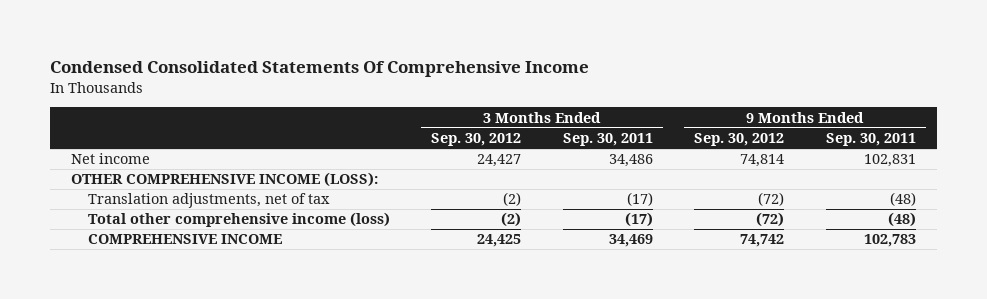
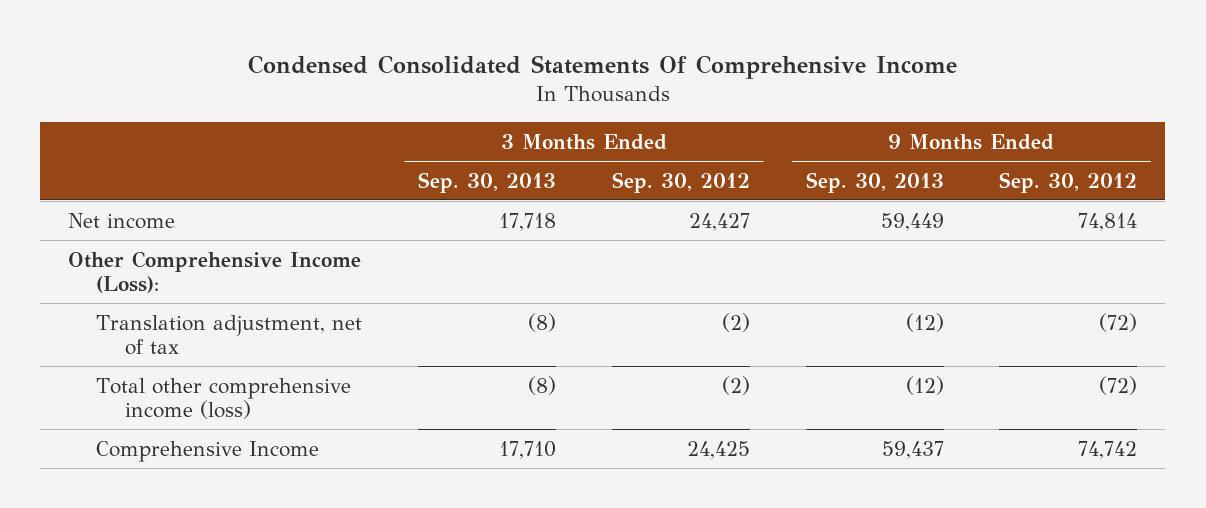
- | 3 Months Ended Sep. 30, 2012 | 3 Months Ended Sep. 30, 2011 | 9 Months Ended Sep. 30, 2012 | 9 Months Ended Sep. 30, 2011
+ | 3 Months Ended Sep. 30, 2013 | 3 Months Ended Sep. 30, 2012 | 9 Months Ended Sep. 30, 2013 | 9 Months Ended Sep. 30, 2012
- OTHER COMPREHENSIVE INCOME (LOSS):
- Translation adjustments, net of tax | (2) | (17) | (72) | (48)
+ Other Comprehensive Income (Loss):
+ Translation adjustment, net of tax | (8) | (2) | (12) | (72)
- COMPREHENSIVE INCOME | 24,425 | 34,469 | 74,742 | 102,783
+ Comprehensive Income | 17,710 | 24,425 | 59,437 | 74,742

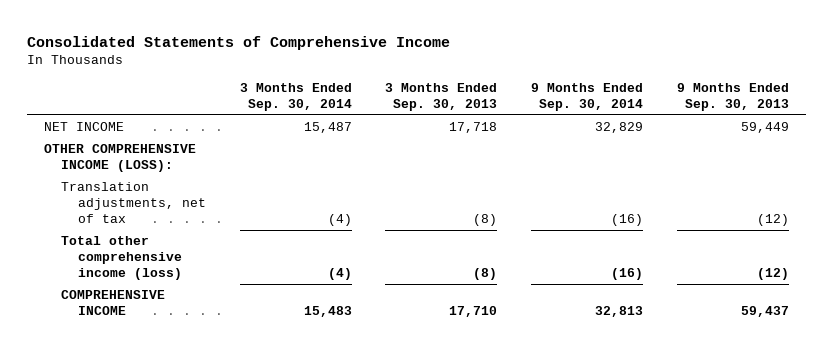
- Condensed Consolidated Statements Of Comprehensive Income
+ Consolidated Statements of Comprehensive Income
- | 3 Months Ended Sep. 30, 2013 | 3 Months Ended Sep. 30, 2012 | 9 Months Ended Sep. 30, 2013 | 9 Months Ended Sep. 30, 2012
+ | 3 Months Ended Sep. 30, 2014 | 3 Months Ended Sep. 30, 2013 | 9 Months Ended Sep. 30, 2014 | 9 Months Ended Sep. 30, 2013
- Net income | 17,718 | 24,427 | 59,449 | 74,814
- Other Comprehensive Income (Loss):
- Translation adjustment, net of tax | (8) | (2) | (12) | (72)
+ NET INCOME | 15,487 | 17,718 | 32,829 | 59,449
+ OTHER COMPREHENSIVE INCOME (LOSS):
+ Translation adjustments, net of tax | (4) | (8) | (16) | (12)
- Comprehensive Income | 17,710 | 24,425 | 59,437 | 74,742
+ COMPREHENSIVE INCOME | 15,483 | 17,710 | 32,813 | 59,437

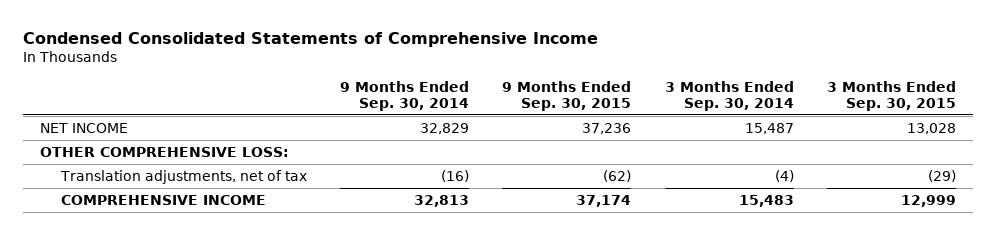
- Consolidated Statements of Comprehensive Income
+ Condensed Consolidated Statements of Comprehensive Income
- | 3 Months Ended Sep. 30, 2014 | 3 Months Ended Sep. 30, 2013 | 9 Months Ended Sep. 30, 2014 | 9 Months Ended Sep. 30, 2013
+ | 9 Months Ended Sep. 30, 2014 | 9 Months Ended Sep. 30, 2015 | 3 Months Ended Sep. 30, 2014 | 3 Months Ended Sep. 30, 2015
- OTHER COMPREHENSIVE INCOME (LOSS):
+ OTHER COMPREHENSIVE LOSS:
- Total other comprehensive income (loss) | (4) | (8) | (16) | (12)

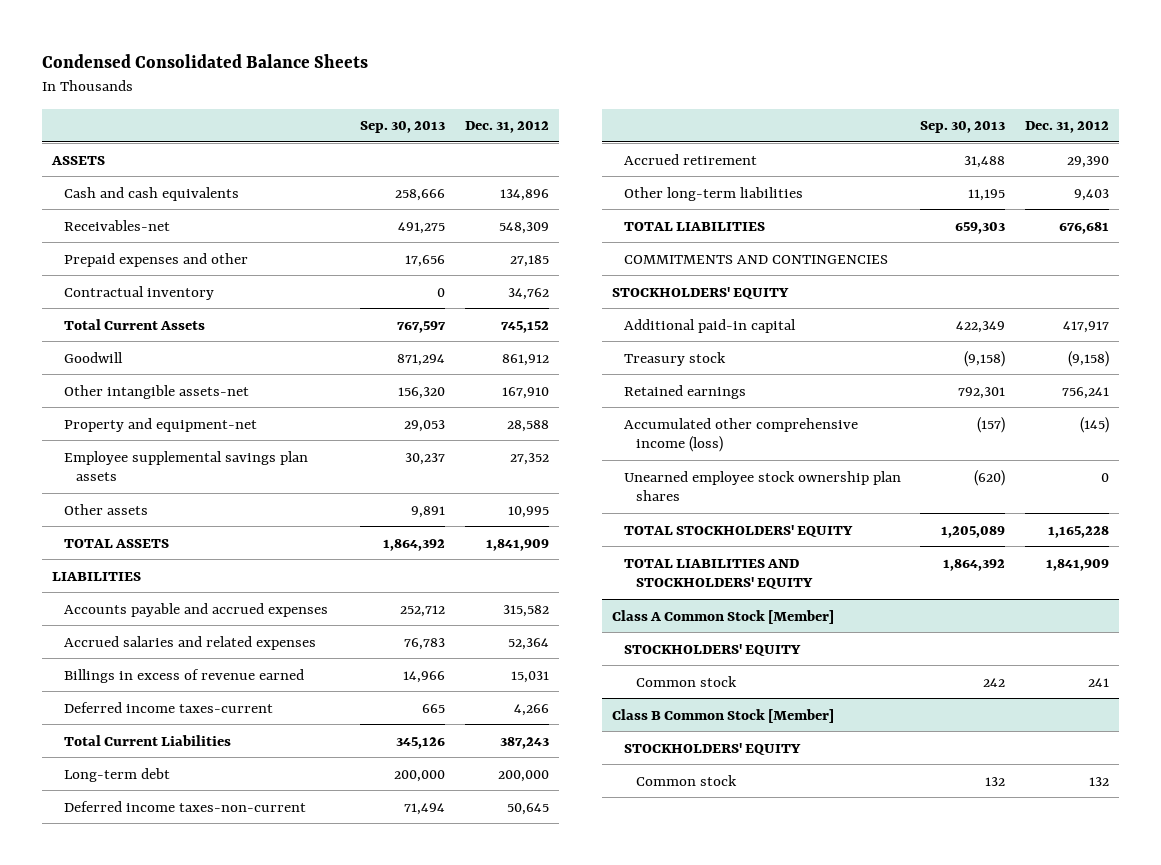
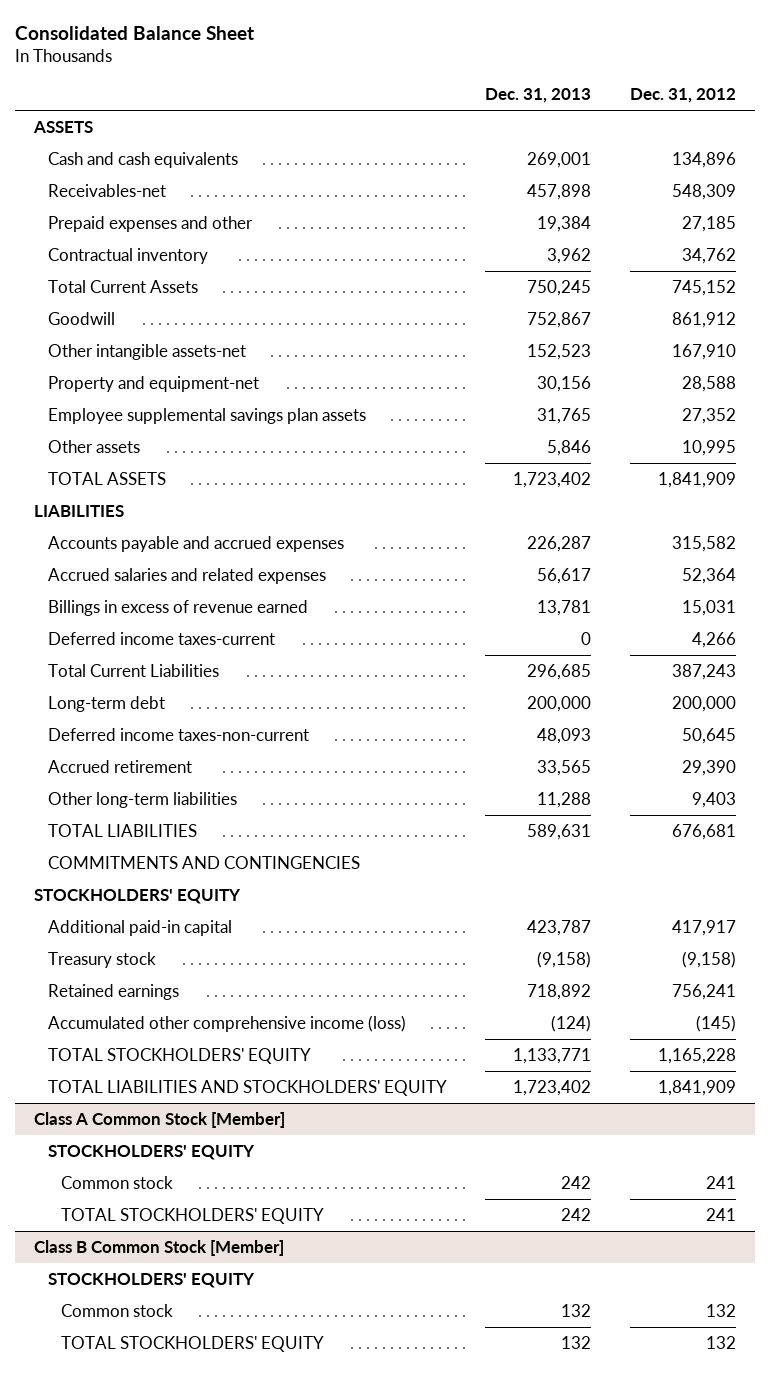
- Condensed Consolidated Balance Sheets
+ Consolidated Balance Sheet
- | Sep. 30, 2013 | Dec. 31, 2012
+ | Dec. 31, 2013 | Dec. 31, 2012
- Unearned employee stock ownership plan shares | (620) | 0
@ Class A Common Stock [Member]
+ TOTAL STOCKHOLDERS' EQUITY | 242 | 241
@ Class B Common Stock [Member]
+ TOTAL STOCKHOLDERS' EQUITY | 132 | 132

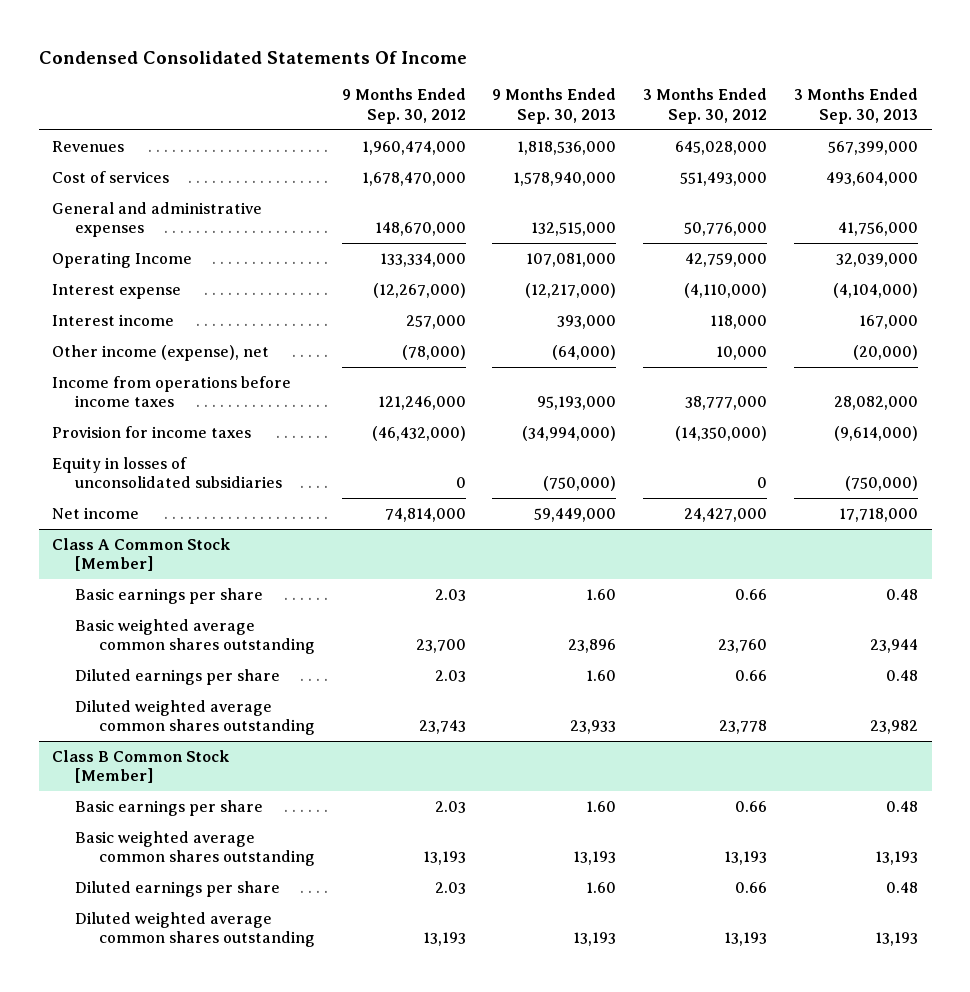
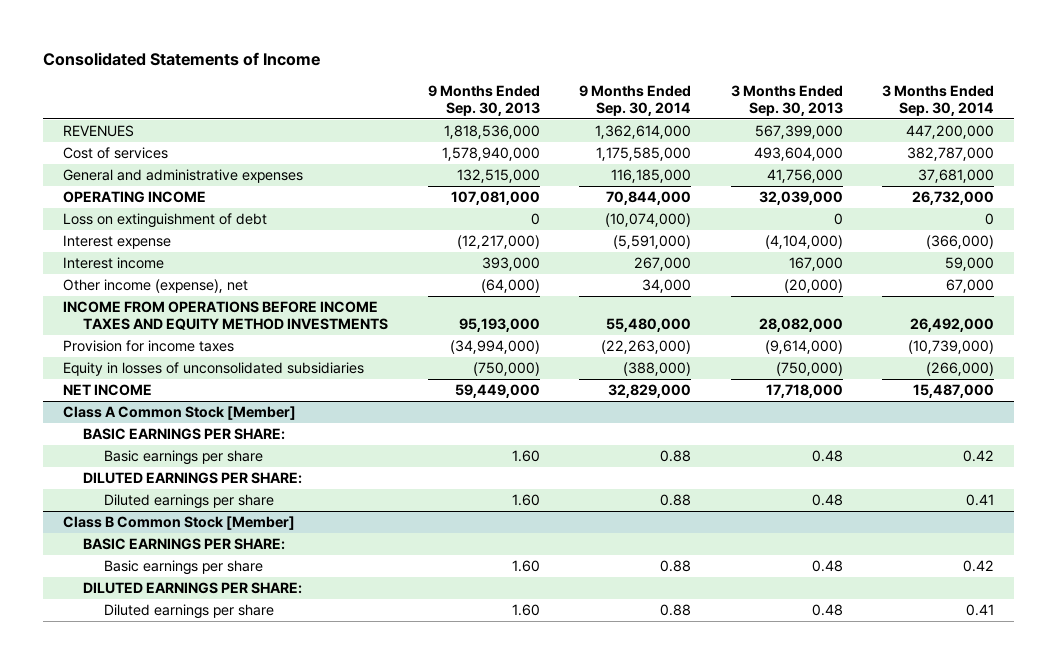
- Condensed Consolidated Statements Of Income
+ Consolidated Statements of Income
- | 9 Months Ended Sep. 30, 2012 | 9 Months Ended Sep. 30, 2013 | 3 Months Ended Sep. 30, 2012 | 3 Months Ended Sep. 30, 2013
+ | 9 Months Ended Sep. 30, 2013 | 9 Months Ended Sep. 30, 2014 | 3 Months Ended Sep. 30, 2013 | 3 Months Ended Sep. 30, 2014
- Revenues | 1,960,474,000 | 1,818,536,000 | 645,028,000 | 567,399,000
+ REVENUES | 1,818,536,000 | 1,362,614,000 | 567,399,000 | 447,200,000
- Operating Income | 133,334,000 | 107,081,000 | 42,759,000 | 32,039,000
+ OPERATING INCOME | 107,081,000 | 70,844,000 | 32,039,000 | 26,732,000
+ Loss on extinguishment of debt | 0 | (10,074,000) | 0 | 0
- Income from operations before income taxes | 121,246,000 | 95,193,000 | 38,777,000 | 28,082,000
+ INCOME FROM OPERATIONS BEFORE INCOME TAXES AND EQUITY METHOD INVESTMENTS | 95,193,000 | 55,480,000 | 28,082,000 | 26,492,000
- Net income | 74,814,000 | 59,449,000 | 24,427,000 | 17,718,000
+ NET INCOME | 59,449,000 | 32,829,000 | 17,718,000 | 15,487,000
@ Class A Common Stock [Member]
+ BASIC EARNINGS PER SHARE:
- Basic weighted average common shares outstanding | 23,700 | 23,896 | 23,760 | 23,944
+ DILUTED EARNINGS PER SHARE:
- Diluted weighted average common shares outstanding | 23,743 | 23,933 | 23,778 | 23,982
@ Class B Common Stock [Member]
+ BASIC EARNINGS PER SHARE:
- Basic weighted average common shares outstanding | 13,193 | 13,193 | 13,193 | 13,193
+ DILUTED EARNINGS PER SHARE:
- Diluted weighted average common shares outstanding | 13,193 | 13,193 | 13,193 | 13,193

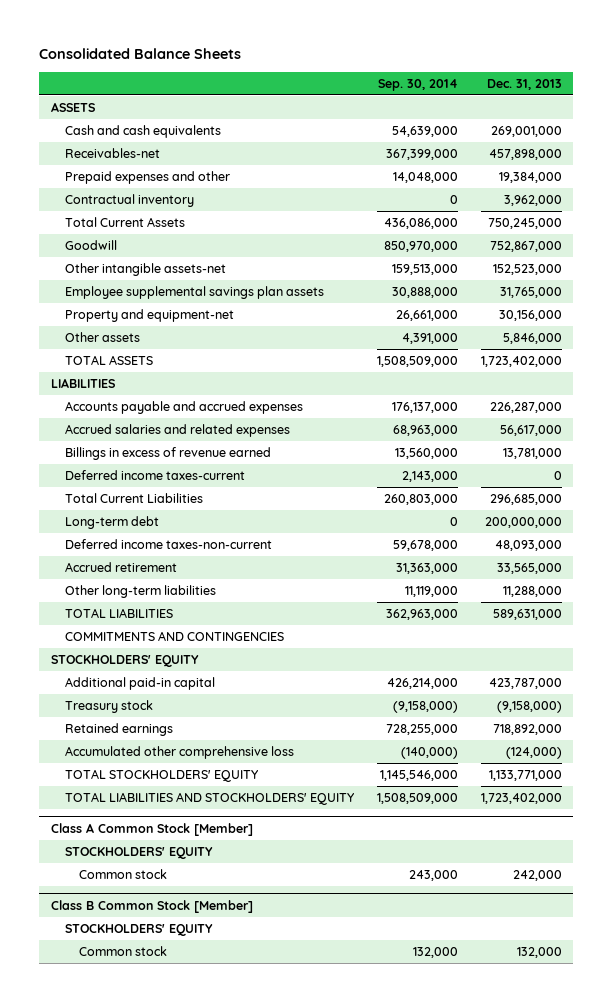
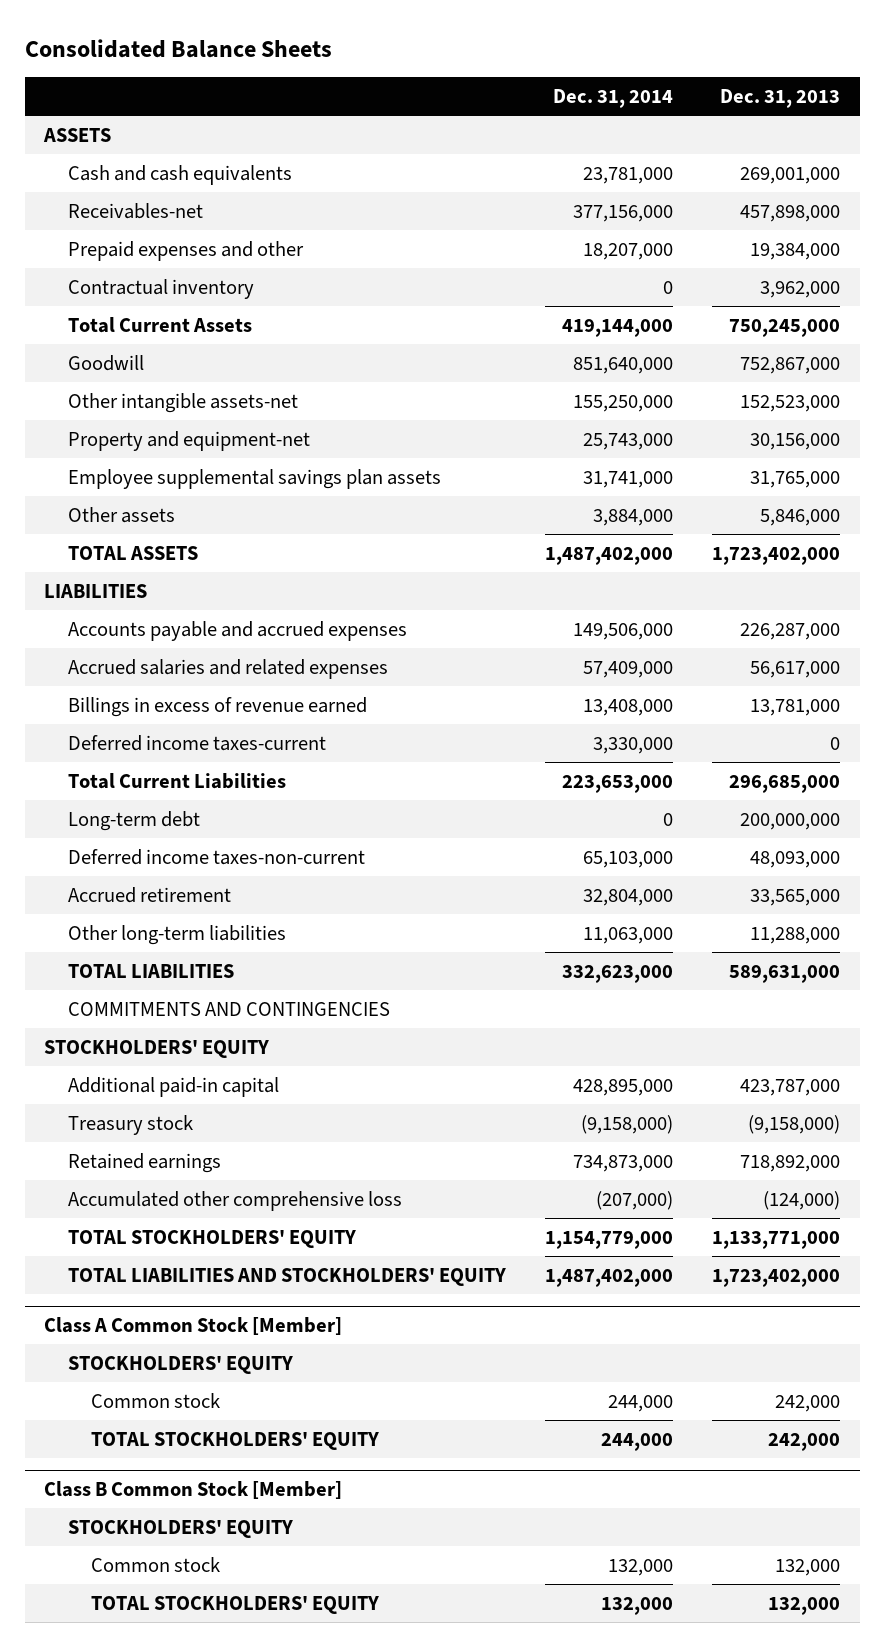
- | Sep. 30, 2014 | Dec. 31, 2013
+ | Dec. 31, 2014 | Dec. 31, 2013
moved down: Employee supplemental savings plan assets | 31,741,000 | 31,765,000
@ Class A Common Stock [Member]
+ TOTAL STOCKHOLDERS' EQUITY | 244,000 | 242,000
@ Class B Common Stock [Member]
+ TOTAL STOCKHOLDERS' EQUITY | 132,000 | 132,000

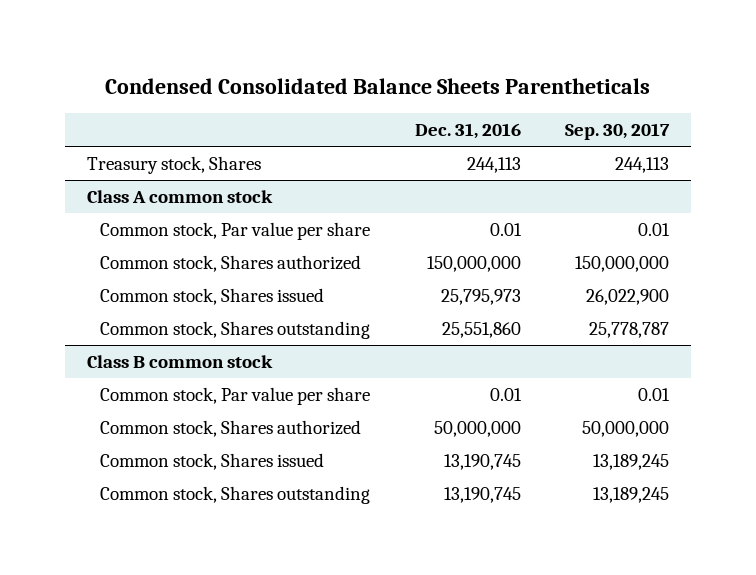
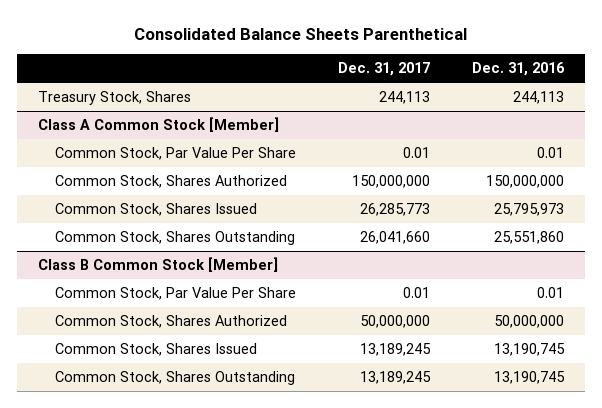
- Condensed Consolidated Balance Sheets Parentheticals
+ Consolidated Balance Sheets Parenthetical
- | Dec. 31, 2016 | Sep. 30, 2017
+ | Dec. 31, 2017 | Dec. 31, 2016
- Treasury stock, Shares | 244,113 | 244,113
- Class A common stock
- Common stock, Par value per share | 0.01 | 0.01
- Common stock, Shares authorized | 150,000,000 | 150,000,000
- Common stock, Shares issued | 25,795,973 | 26,022,900
- Common stock, Shares outstanding | 25,551,860 | 25,778,787
- Class B common stock
- Common stock, Par value per share | 0.01 | 0.01
- Common stock, Shares authorized | 50,000,000 | 50,000,000
- Common stock, Shares issued | 13,190,745 | 13,189,245
- Common stock, Shares outstanding | 13,190,745 | 13,189,245
+ Treasury Stock, Shares | 244,113 | 244,113
+ Class A Common Stock [Member]
+ Common Stock, Par Value Per Share | 0.01 | 0.01
+ Common Stock, Shares Authorized | 150,000,000 | 150,000,000
+ Common Stock, Shares Issued | 26,285,773 | 25,795,973
+ Common Stock, Shares Outstanding | 26,041,660 | 25,551,860
+ Class B Common Stock [Member]
+ Common Stock, Par Value Per Share | 0.01 | 0.01
+ Common Stock, Shares Authorized | 50,000,000 | 50,000,000
+ Common Stock, Shares Issued | 13,189,245 | 13,190,745
+ Common Stock, Shares Outstanding | 13,189,245 | 13,190,745

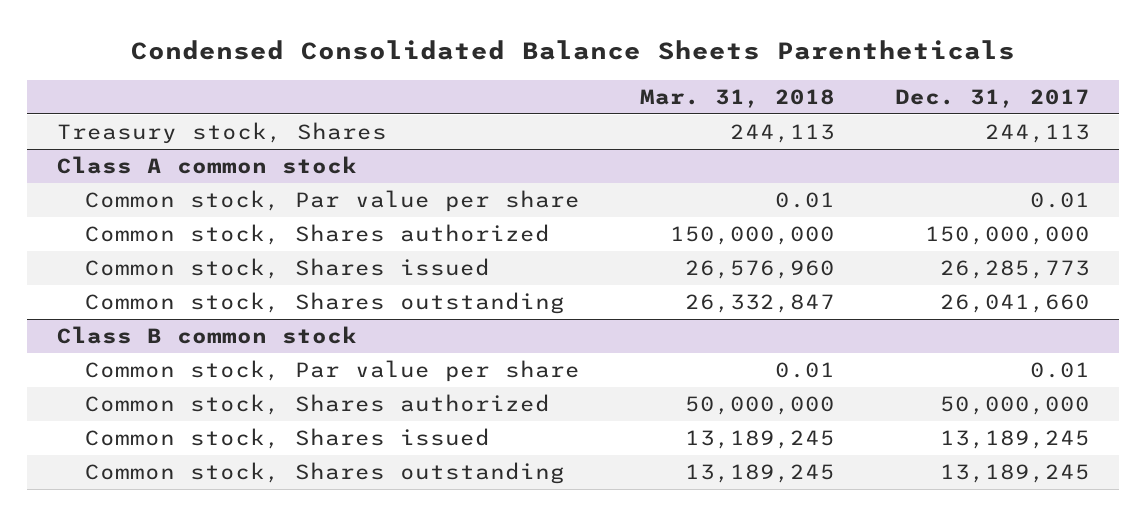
- Consolidated Balance Sheets Parenthetical
+ Condensed Consolidated Balance Sheets Parentheticals
- | Dec. 31, 2017 | Dec. 31, 2016
+ | Mar. 31, 2018 | Dec. 31, 2017
- Treasury Stock, Shares | 244,113 | 244,113
- Class A Common Stock [Member]
- Common Stock, Par Value Per Share | 0.01 | 0.01
- Common Stock, Shares Authorized | 150,000,000 | 150,000,000
- Common Stock, Shares Issued | 26,285,773 | 25,795,973
- Common Stock, Shares Outstanding | 26,041,660 | 25,551,860
- Class B Common Stock [Member]
- Common Stock, Par Value Per Share | 0.01 | 0.01
- Common Stock, Shares Authorized | 50,000,000 | 50,000,000
- Common Stock, Shares Issued | 13,189,245 | 13,190,745
- Common Stock, Shares Outstanding | 13,189,245 | 13,190,745
+ Treasury stock, Shares | 244,113 | 244,113
+ Class A common stock
+ Common stock, Par value per share | 0.01 | 0.01
+ Common stock, Shares authorized | 150,000,000 | 150,000,000
+ Common stock, Shares issued | 26,576,960 | 26,285,773
+ Common stock, Shares outstanding | 26,332,847 | 26,041,660
+ Class B common stock
+ Common stock, Par value per share | 0.01 | 0.01
+ Common stock, Shares authorized | 50,000,000 | 50,000,000
+ Common stock, Shares issued | 13,189,245 | 13,189,245
+ Common stock, Shares outstanding | 13,189,245 | 13,189,245

